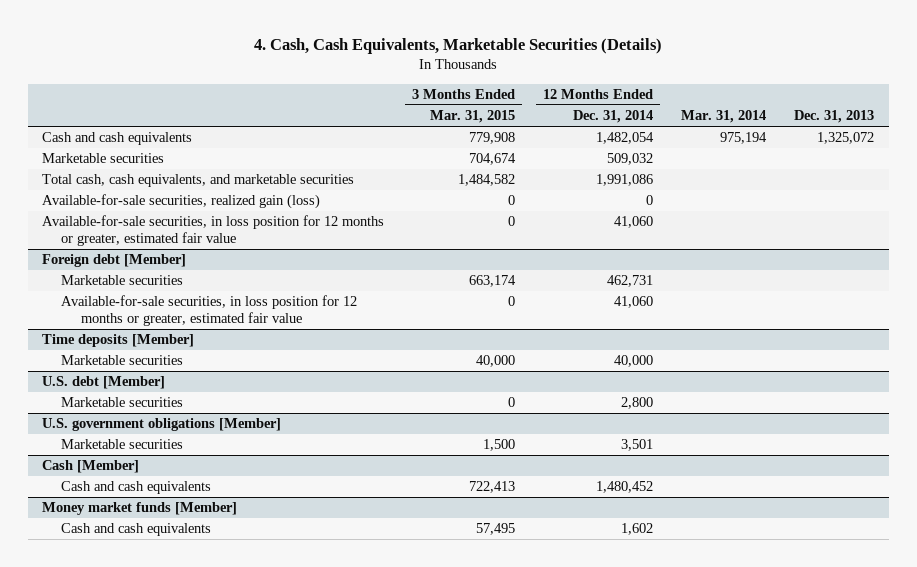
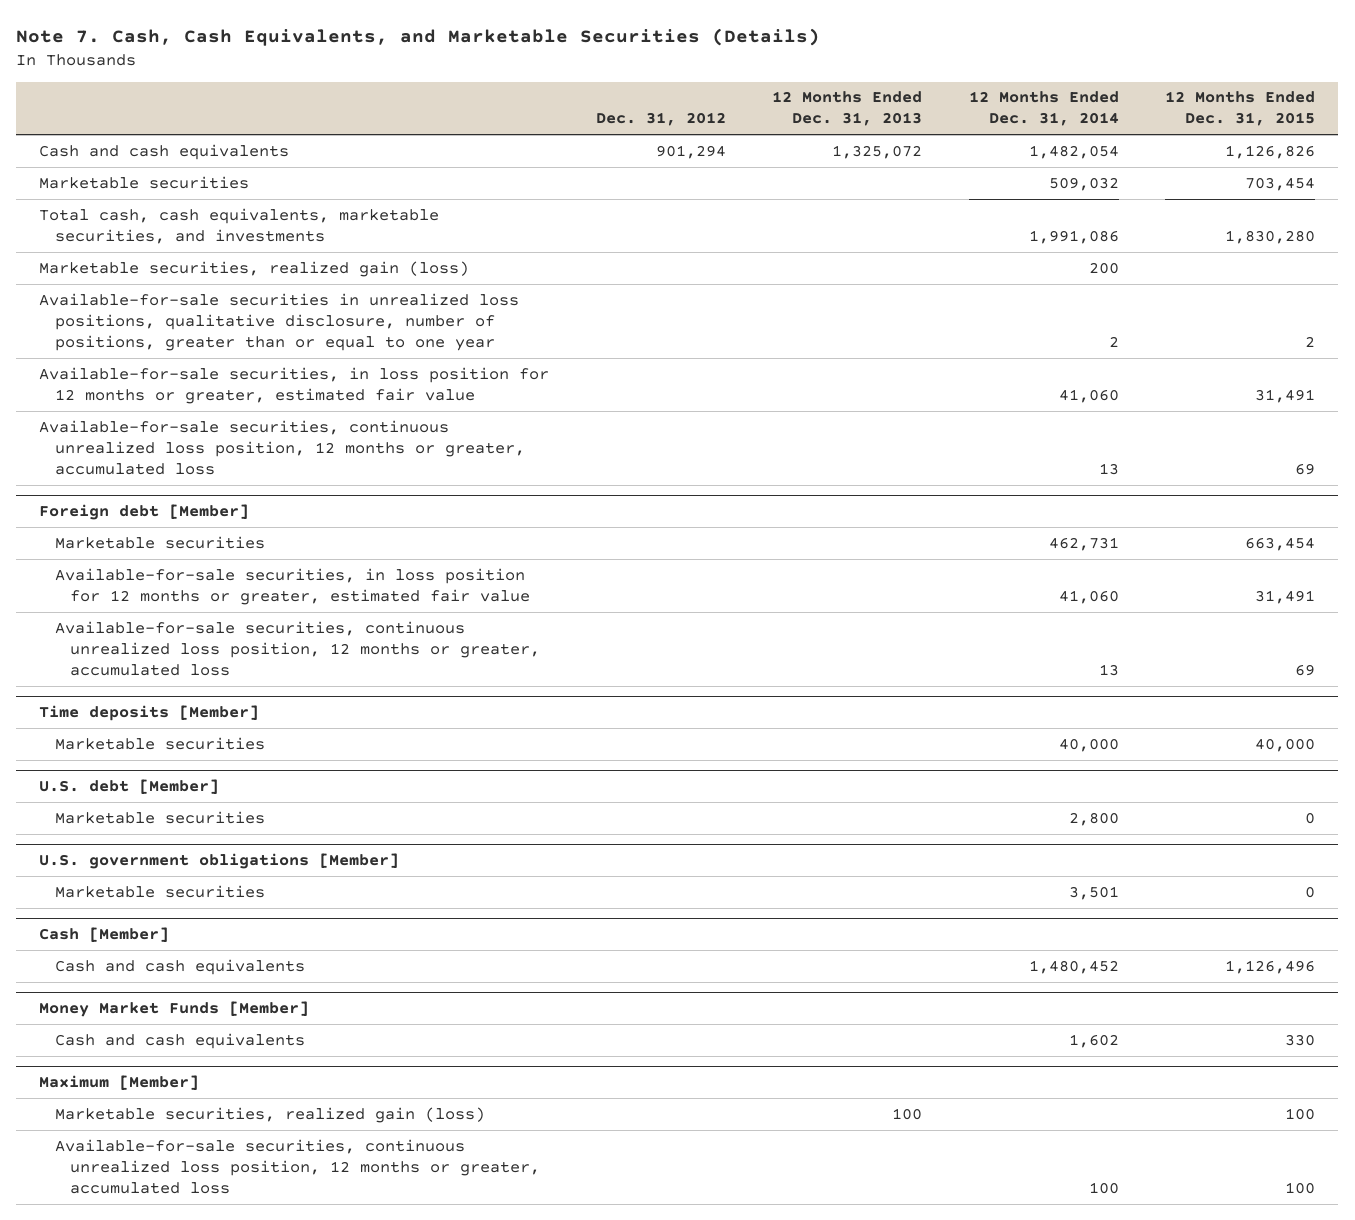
- 4. Cash, Cash Equivalents, Marketable Securities (Details)
+ Note 7. Cash, Cash Equivalents, and Marketable Securities (Details)
- | 3 Months Ended Mar. 31, 2015 | 12 Months Ended Dec. 31, 2014 | Mar. 31, 2014 | Dec. 31, 2013
+ | Dec. 31, 2012 | 12 Months Ended Dec. 31, 2013 | 12 Months Ended Dec. 31, 2014 | 12 Months Ended Dec. 31, 2015
- Total cash, cash equivalents, and marketable securities | 1,484,582 | 1,991,086 | |
- Available-for-sale securities, realized gain (loss) | 0 | 0 | |
+ Total cash, cash equivalents, marketable securities, and investments | | | 1,991,086 | 1,830,280
+ Marketable securities, realized gain (loss) | | | 200 |
+ Available-for-sale securities in unrealized loss positions, qualitative disclosure, number of positions, greater than or equal to one year | | | 2 | 2
+ Available-for-sale securities, continuous unrealized loss position, 12 months or greater, accumulated loss | | | 13 | 69
@ Foreign debt [Member]
+ Available-for-sale securities, continuous unrealized loss position, 12 months or greater, accumulated loss | | | 13 | 69
- Money market funds [Member]
+ Money Market Funds [Member]
+ Maximum [Member]
+ Marketable securities, realized gain (loss) | | 100 | | 100
+ Available-for-sale securities, continuous unrealized loss position, 12 months or greater, accumulated loss | | | 100 | 100

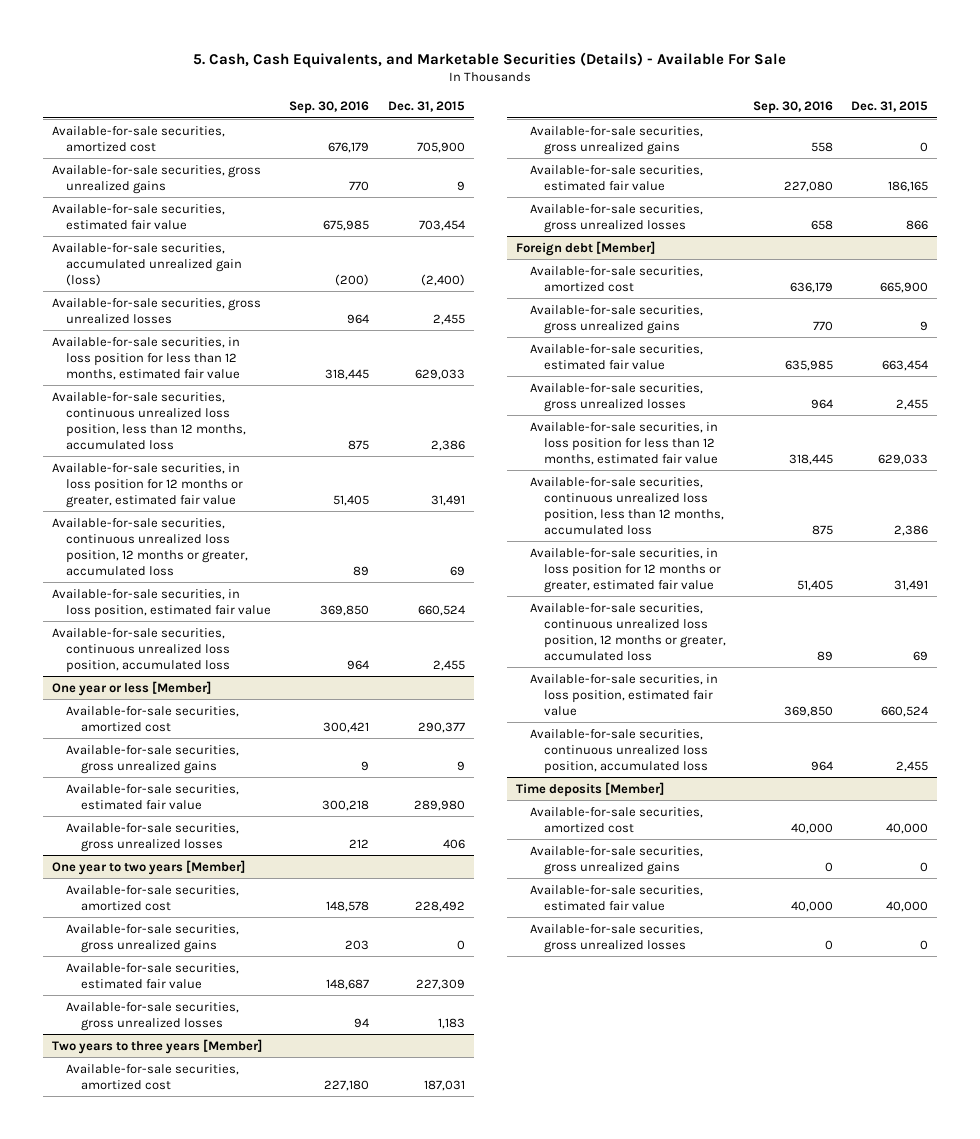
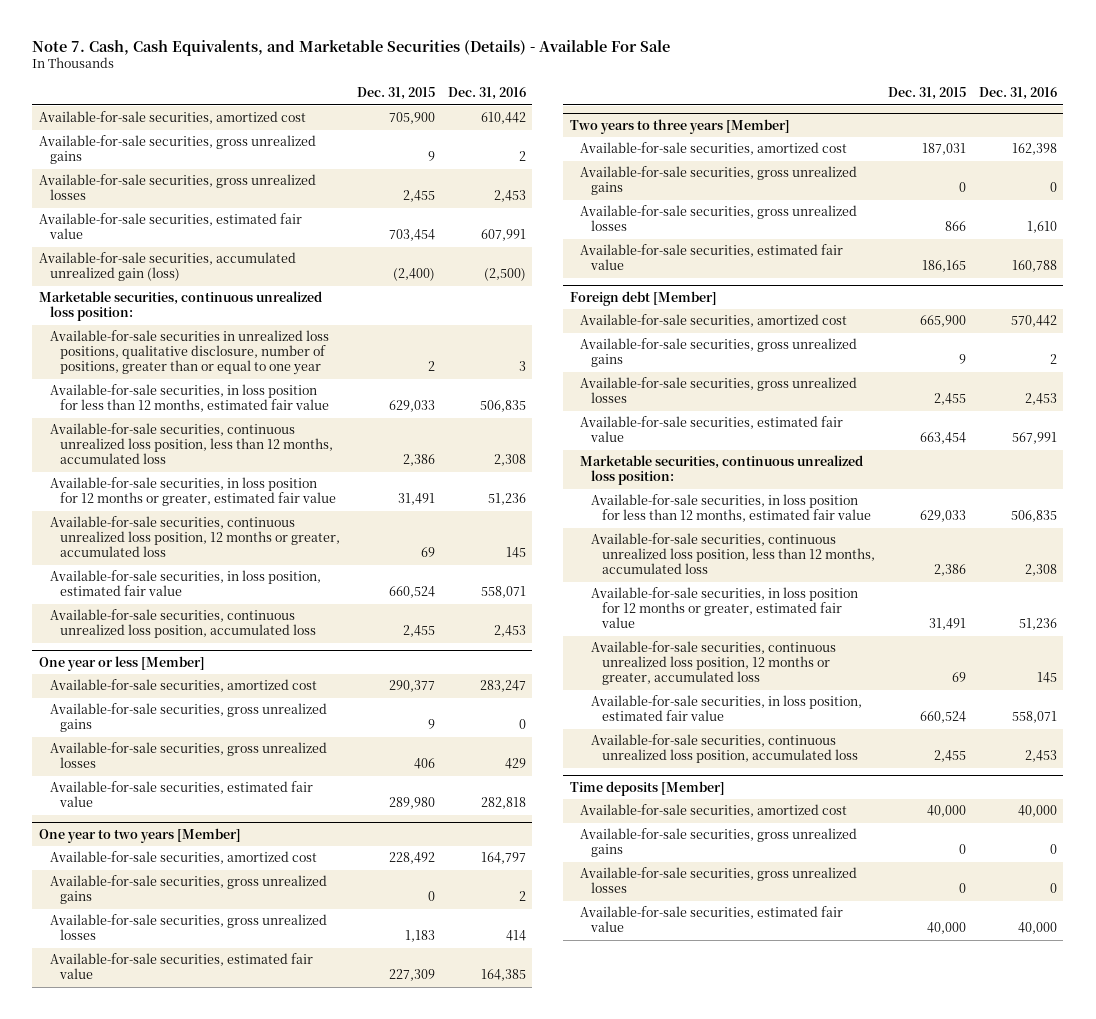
- 5. Cash, Cash Equivalents, and Marketable Securities (Details) - Available For Sale
+ Note 7. Cash, Cash Equivalents, and Marketable Securities (Details) - Available For Sale
- | Sep. 30, 2016 | Dec. 31, 2015
+ | Dec. 31, 2015 | Dec. 31, 2016
moved up: Available-for-sale securities, gross unrealized losses | 2,455 | 2,453
+ Marketable securities, continuous unrealized loss position:
+ Available-for-sale securities in unrealized loss positions, qualitative disclosure, number of positions, greater than or equal to one year | 2 | 3
@ One year or less [Member]
moved down: Available-for-sale securities, estimated fair value | 289,980 | 282,818
@ One year to two years [Member]
moved down: Available-for-sale securities, estimated fair value | 227,309 | 164,385
@ Two years to three years [Member]
moved down: Available-for-sale securities, estimated fair value | 186,165 | 160,788
@ Foreign debt [Member]
moved down: Available-for-sale securities, estimated fair value | 663,454 | 567,991
+ Marketable securities, continuous unrealized loss position:
@ Time deposits [Member]
moved down: Available-for-sale securities, estimated fair value | 40,000 | 40,000

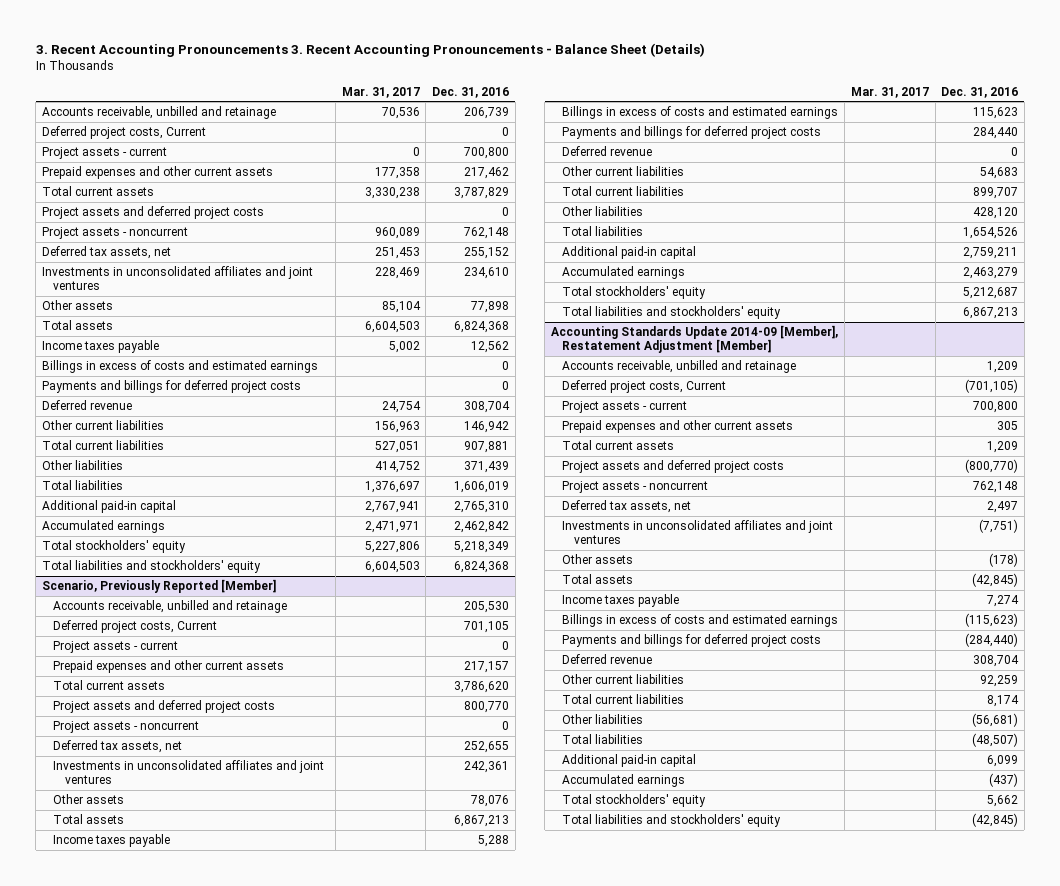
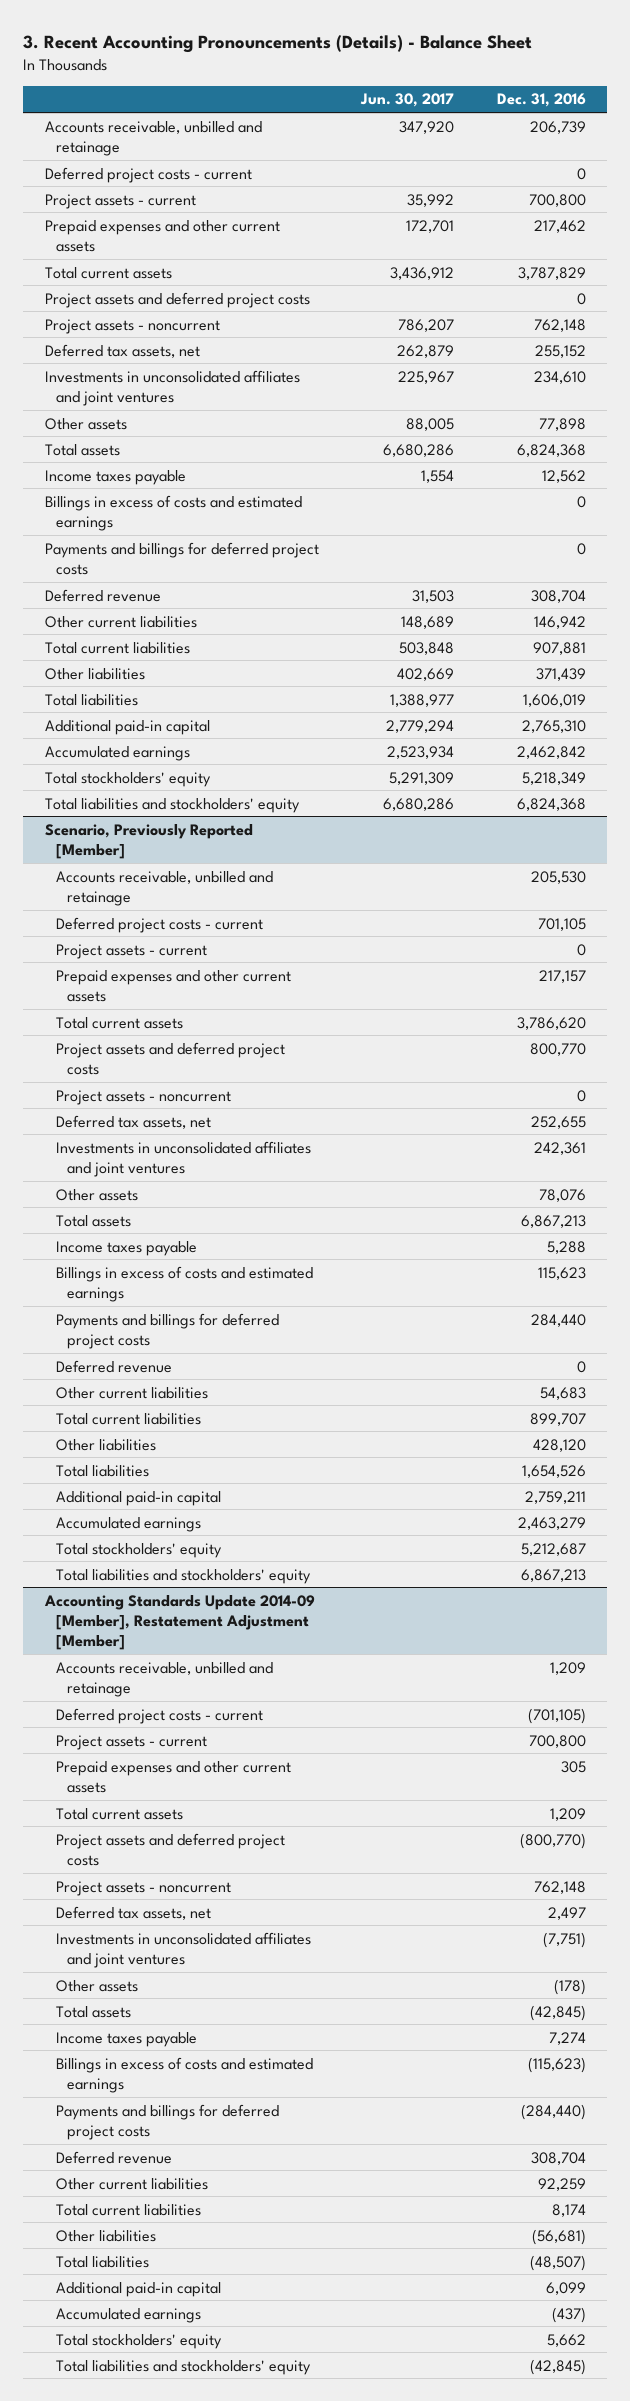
- 3. Recent Accounting Pronouncements 3. Recent Accounting Pronouncements - Balance Sheet (Details)
+ 3. Recent Accounting Pronouncements (Details) - Balance Sheet
- | Mar. 31, 2017 | Dec. 31, 2016
+ | Jun. 30, 2017 | Dec. 31, 2016
- Deferred project costs, Current | | 0
+ Deferred project costs - current | | 0
@ Scenario, Previously Reported [Member]
- Deferred project costs, Current | | 701,105
+ Deferred project costs - current | | 701,105
@ Accounting Standards Update 2014-09 [Member], Restatement Adjustment [Member]
- Deferred project costs, Current | | (701,105)
+ Deferred project costs - current | | (701,105)

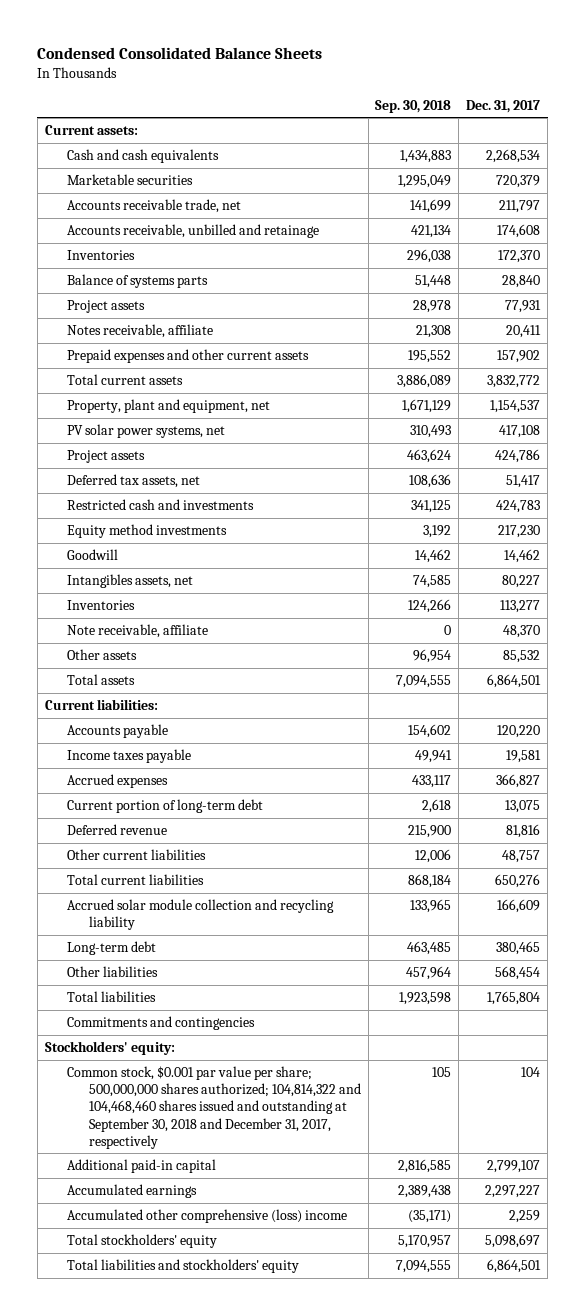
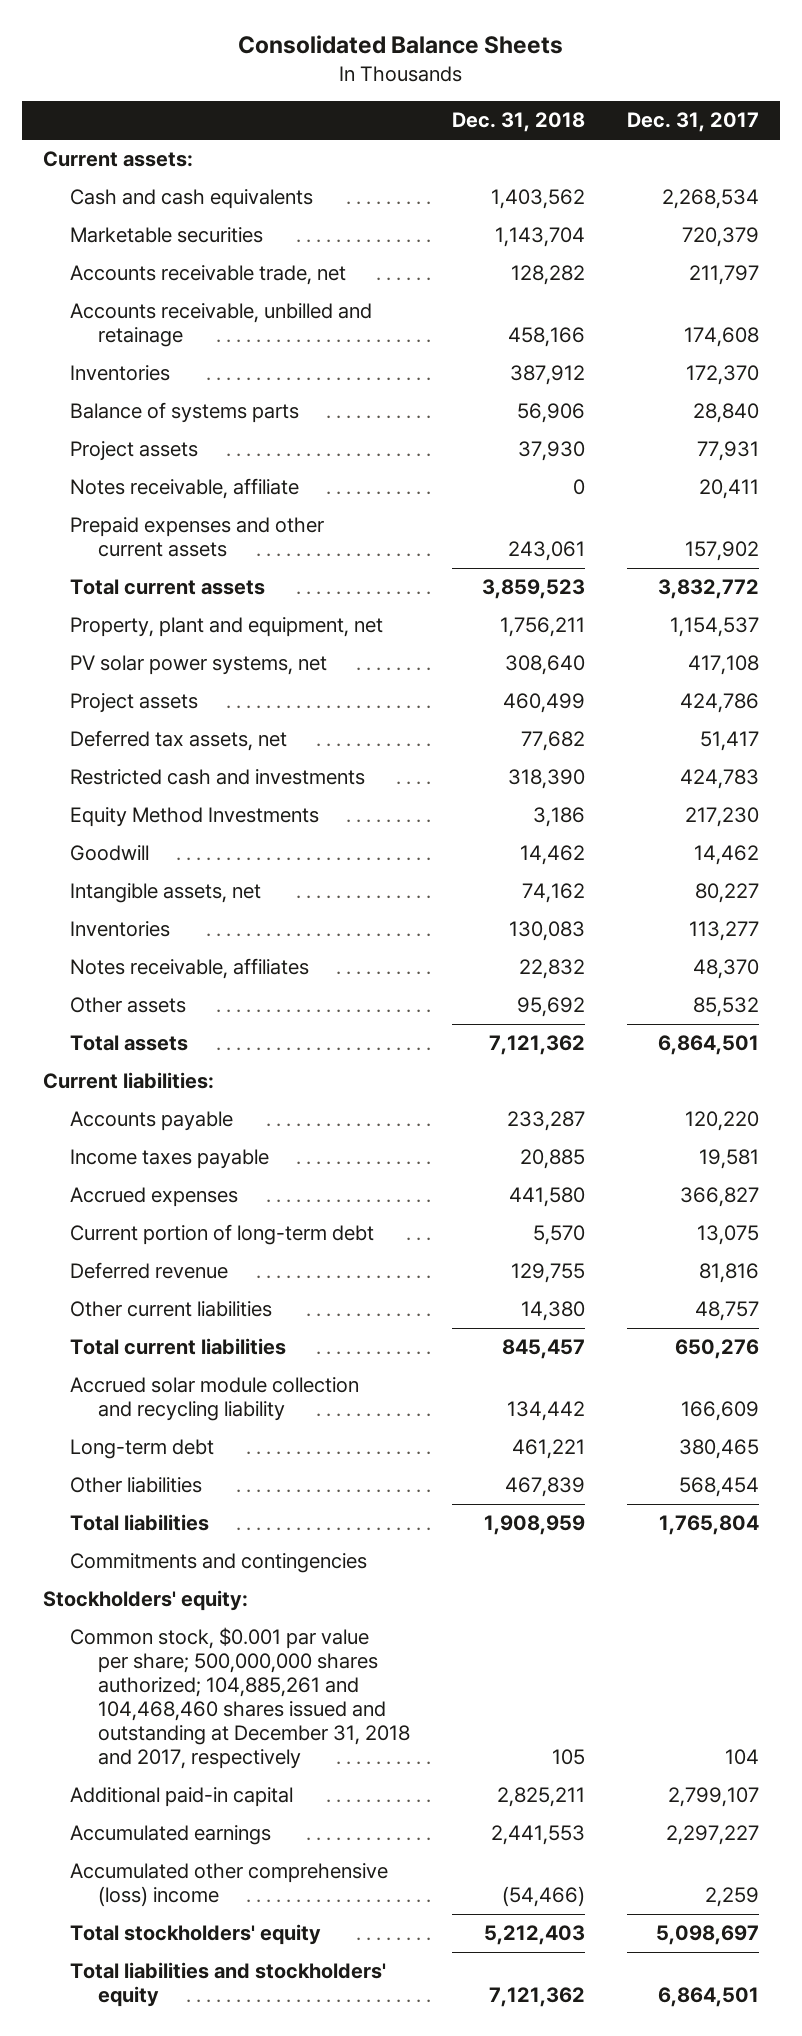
- Condensed Consolidated Balance Sheets
+ Consolidated Balance Sheets
- | Sep. 30, 2018 | Dec. 31, 2017
+ | Dec. 31, 2018 | Dec. 31, 2017
- Equity method investments | 3,192 | 217,230
+ Equity Method Investments | 3,186 | 217,230
- Intangibles assets, net | 74,585 | 80,227
+ Intangible assets, net | 74,162 | 80,227
- Note receivable, affiliate | 0 | 48,370
+ Notes receivable, affiliates | 22,832 | 48,370
- Common stock, $0.001 par value per share; 500,000,000 shares authorized; 104,814,322 and 104,468,460 shares issued and outstanding at September 30, 2018 and December 31, 2017, respectively | 105 | 104
+ Common stock, $0.001 par value per share; 500,000,000 shares authorized; 104,885,261 and 104,468,460 shares issued and outstanding at December 31, 2018 and 2017, respectively | 105 | 104

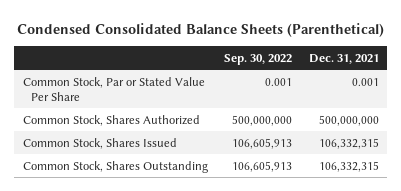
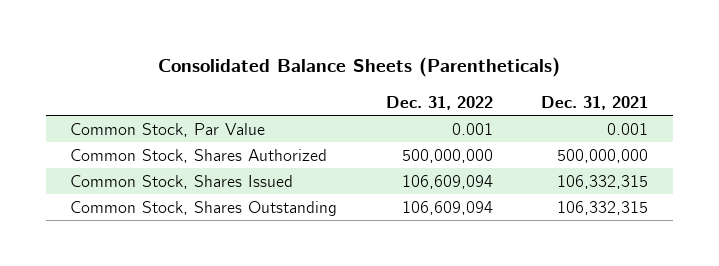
- Condensed Consolidated Balance Sheets (Parenthetical)
+ Consolidated Balance Sheets (Parentheticals)
- | Sep. 30, 2022 | Dec. 31, 2021
+ | Dec. 31, 2022 | Dec. 31, 2021
- Common Stock, Par or Stated Value Per Share | 0.001 | 0.001
+ Common Stock, Par Value | 0.001 | 0.001

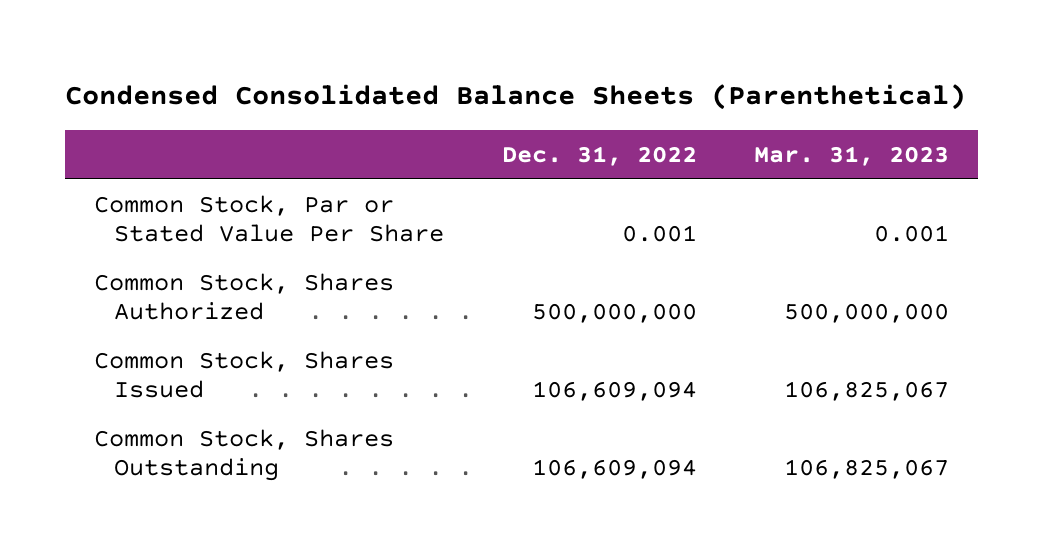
- Consolidated Balance Sheets (Parentheticals)
+ Condensed Consolidated Balance Sheets (Parenthetical)
- | Dec. 31, 2022 | Dec. 31, 2021
+ | Dec. 31, 2022 | Mar. 31, 2023
- Common Stock, Par Value | 0.001 | 0.001
+ Common Stock, Par or Stated Value Per Share | 0.001 | 0.001

